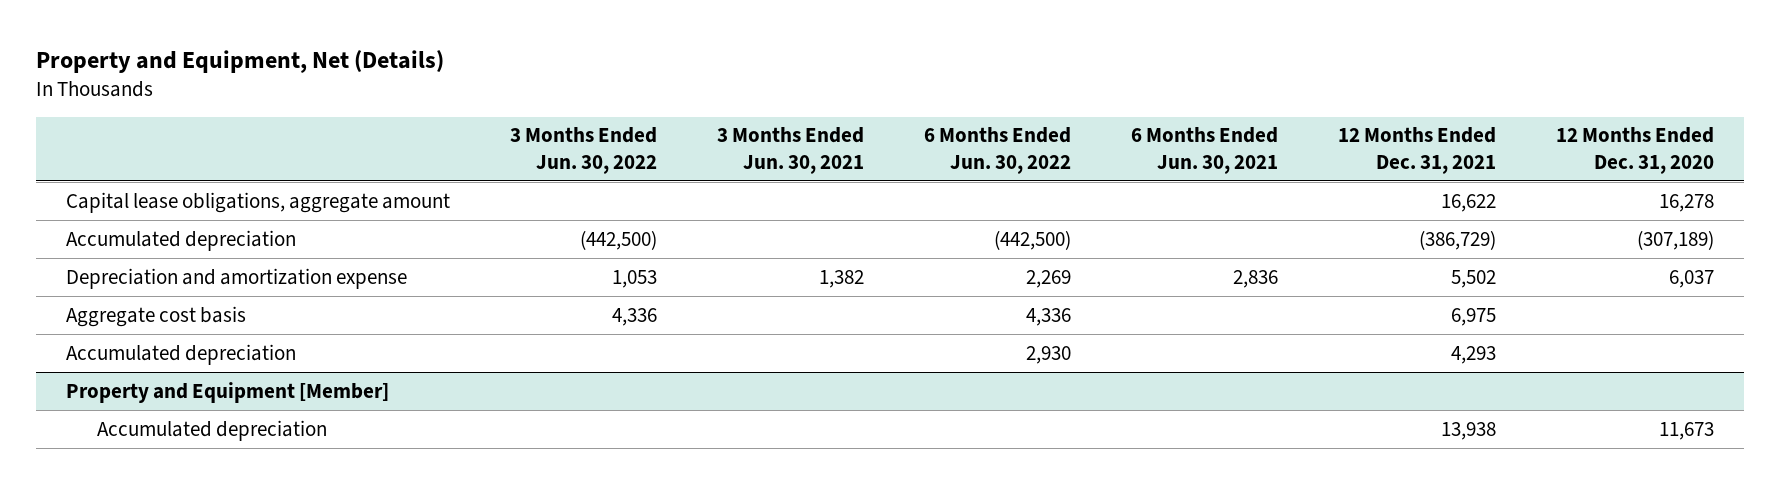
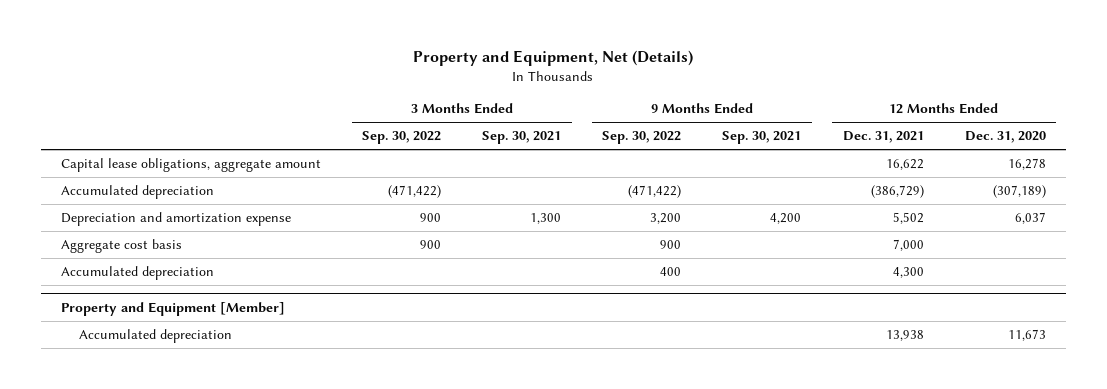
- | 3 Months Ended Jun. 30, 2022 | 3 Months Ended Jun. 30, 2021 | 6 Months Ended Jun. 30, 2022 | 6 Months Ended Jun. 30, 2021 | 12 Months Ended Dec. 31, 2021 | 12 Months Ended Dec. 31, 2020
+ | 3 Months Ended Sep. 30, 2022 | 3 Months Ended Sep. 30, 2021 | 9 Months Ended Sep. 30, 2022 | 9 Months Ended Sep. 30, 2021 | 12 Months Ended Dec. 31, 2021 | 12 Months Ended Dec. 31, 2020
- Aggregate cost basis | 4,336 | | 4,336 | | 6,975 |
- Accumulated depreciation | | | 2,930 | | 4,293 |
+ Aggregate cost basis | 900 | | 900 | | 7,000 |
+ Accumulated depreciation | | | 400 | | 4,300 |

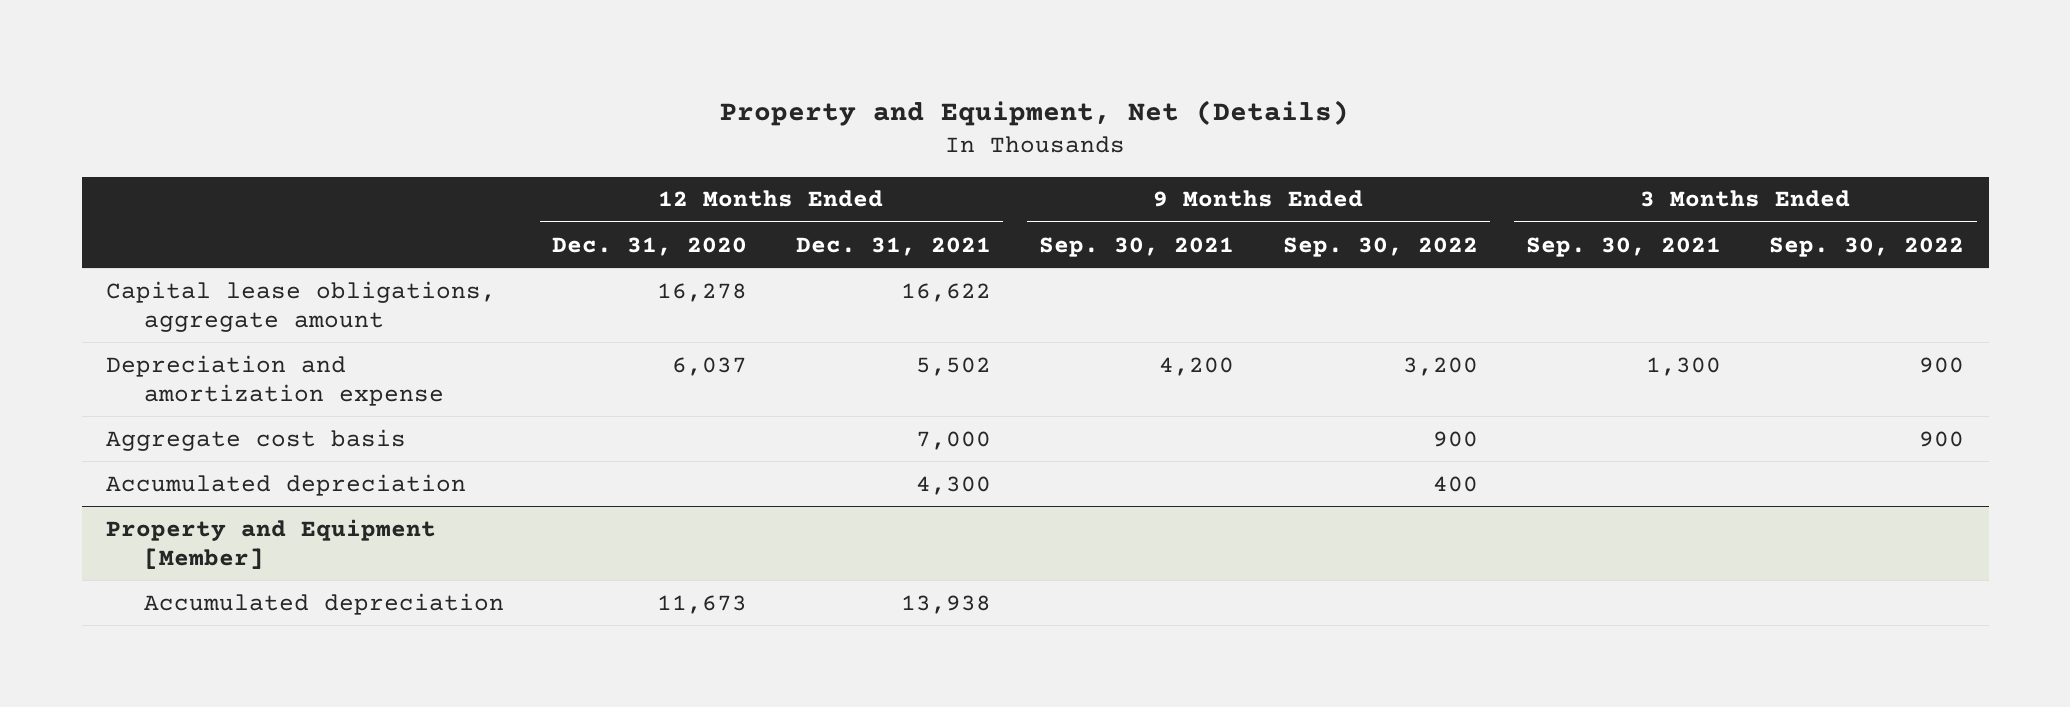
- | 3 Months Ended Sep. 30, 2022 | 3 Months Ended Sep. 30, 2021 | 9 Months Ended Sep. 30, 2022 | 9 Months Ended Sep. 30, 2021 | 12 Months Ended Dec. 31, 2021 | 12 Months Ended Dec. 31, 2020
+ | 12 Months Ended Dec. 31, 2020 | 12 Months Ended Dec. 31, 2021 | 9 Months Ended Sep. 30, 2021 | 9 Months Ended Sep. 30, 2022 | 3 Months Ended Sep. 30, 2021 | 3 Months Ended Sep. 30, 2022
- Accumulated depreciation | (471,422) | | (471,422) | | (386,729) | (307,189)

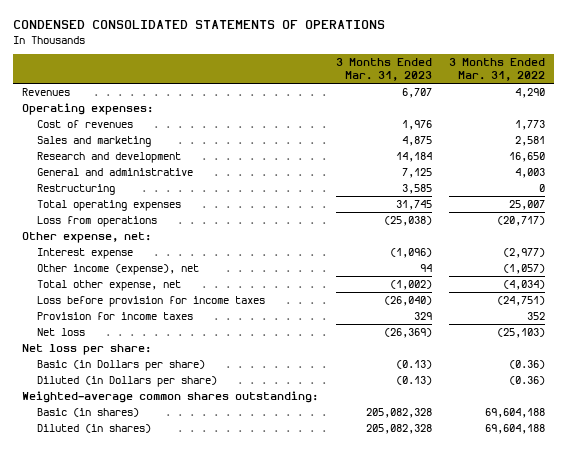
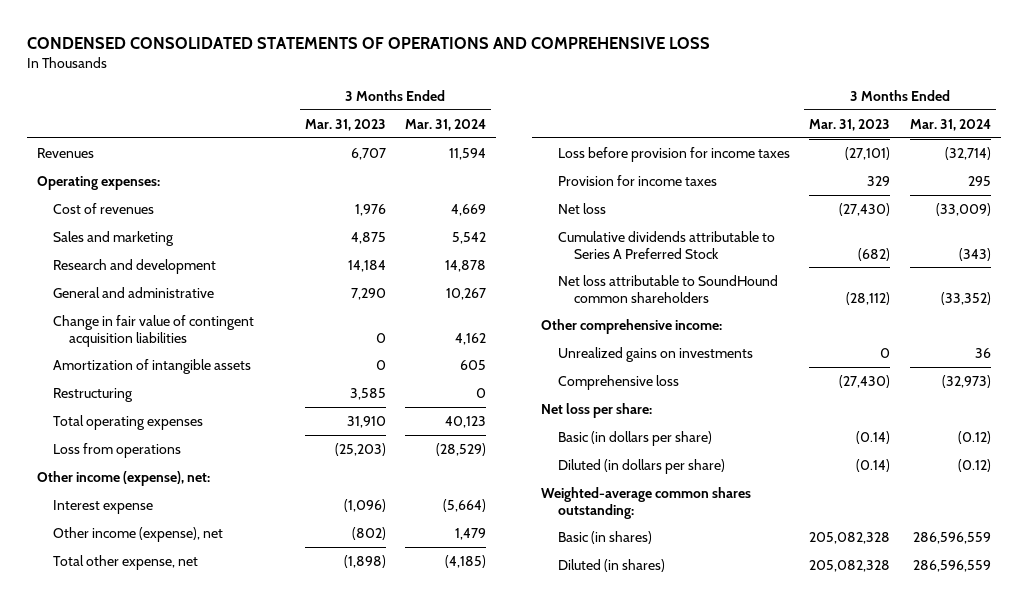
- CONDENSED CONSOLIDATED STATEMENTS OF OPERATIONS
+ CONDENSED CONSOLIDATED STATEMENTS OF OPERATIONS AND COMPREHENSIVE LOSS
- | 3 Months Ended Mar. 31, 2023 | 3 Months Ended Mar. 31, 2022
+ | 3 Months Ended Mar. 31, 2023 | 3 Months Ended Mar. 31, 2024
- General and administrative | 7,125 | 4,003
+ General and administrative | 7,290 | 10,267
+ Change in fair value of contingent acquisition liabilities | 0 | 4,162
+ Amortization of intangible assets | 0 | 605
- Total operating expenses | 31,745 | 25,007
- Loss from operations | (25,038) | (20,717)
- Other expense, net:
+ Total operating expenses | 31,910 | 40,123
+ Loss from operations | (25,203) | (28,529)
+ Other income (expense), net:
- Other income (expense), net | 94 | (1,057)
- Total other expense, net | (1,002) | (4,034)
- Loss before provision for income taxes | (26,040) | (24,751)
+ Other income (expense), net | (802) | 1,479
+ Total other expense, net | (1,898) | (4,185)
+ Loss before provision for income taxes | (27,101) | (32,714)
- Net loss | (26,369) | (25,103)
+ Net loss | (27,430) | (33,009)
+ Cumulative dividends attributable to Series A Preferred Stock | (682) | (343)
+ Net loss attributable to SoundHound common shareholders | (28,112) | (33,352)
+ Other comprehensive income:
+ Unrealized gains on investments | 0 | 36
+ Comprehensive loss | (27,430) | (32,973)
- Basic (in Dollars per share) | (0.13) | (0.36)
- Diluted (in Dollars per share) | (0.13) | (0.36)
+ Basic (in dollars per share) | (0.14) | (0.12)
+ Diluted (in dollars per share) | (0.14) | (0.12)

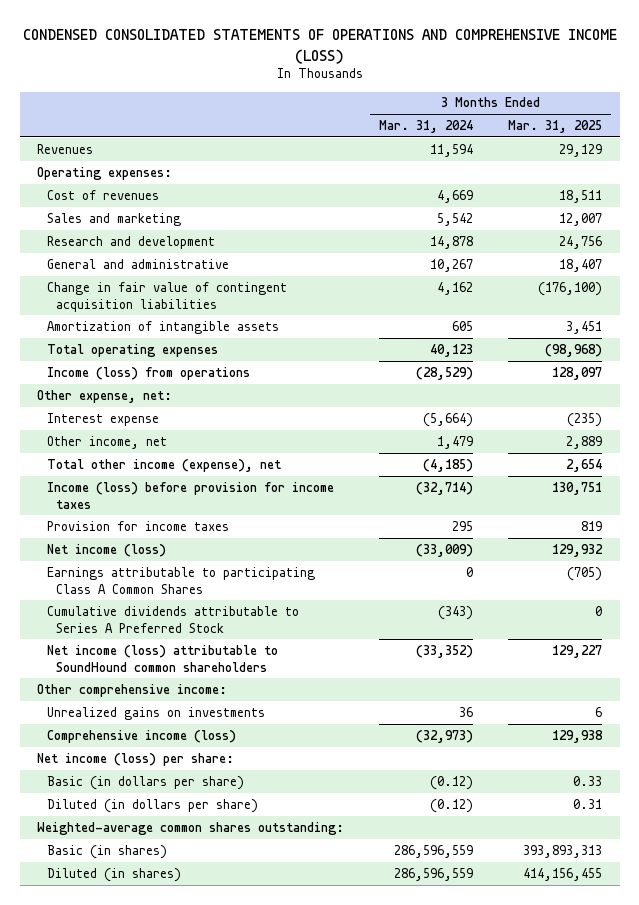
- CONDENSED CONSOLIDATED STATEMENTS OF OPERATIONS AND COMPREHENSIVE LOSS
+ CONDENSED CONSOLIDATED STATEMENTS OF OPERATIONS AND COMPREHENSIVE INCOME (LOSS)
- | 3 Months Ended Mar. 31, 2023 | 3 Months Ended Mar. 31, 2024
+ | 3 Months Ended Mar. 31, 2024 | 3 Months Ended Mar. 31, 2025
- Restructuring | 3,585 | 0
- Loss from operations | (25,203) | (28,529)
- Other income (expense), net:
+ Income (loss) from operations | (28,529) | 128,097
+ Other expense, net:
- Other income (expense), net | (802) | 1,479
- Total other expense, net | (1,898) | (4,185)
- Loss before provision for income taxes | (27,101) | (32,714)
+ Other income, net | 1,479 | 2,889
+ Total other income (expense), net | (4,185) | 2,654
+ Income (loss) before provision for income taxes | (32,714) | 130,751
- Net loss | (27,430) | (33,009)
+ Net income (loss) | (33,009) | 129,932
+ Earnings attributable to participating Class A Common Shares | 0 | (705)
- Net loss attributable to SoundHound common shareholders | (28,112) | (33,352)
+ Net income (loss) attributable to SoundHound common shareholders | (33,352) | 129,227
- Comprehensive loss | (27,430) | (32,973)
- Net loss per share:
+ Comprehensive income (loss) | (32,973) | 129,938
+ Net income (loss) per share:

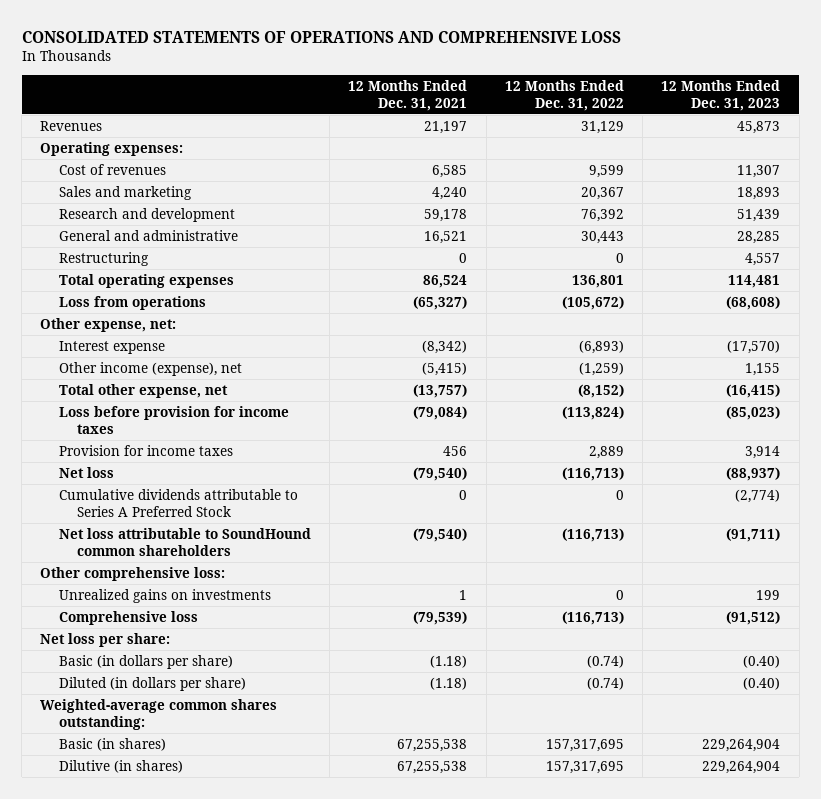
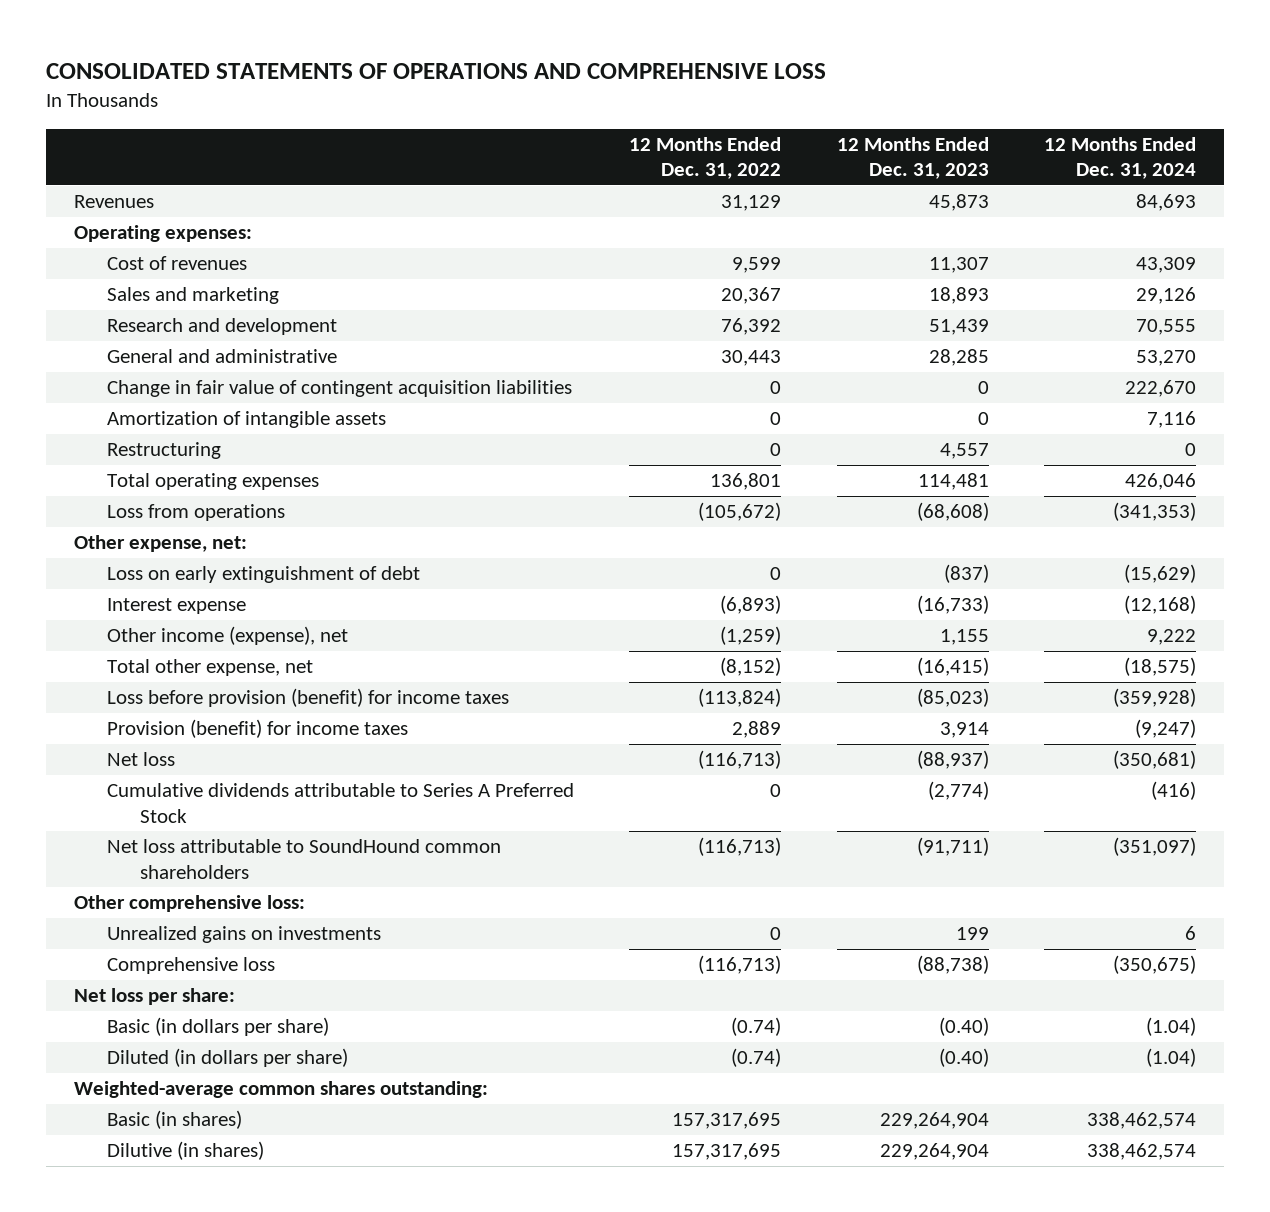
- | 12 Months Ended Dec. 31, 2021 | 12 Months Ended Dec. 31, 2022 | 12 Months Ended Dec. 31, 2023
+ | 12 Months Ended Dec. 31, 2022 | 12 Months Ended Dec. 31, 2023 | 12 Months Ended Dec. 31, 2024
+ Change in fair value of contingent acquisition liabilities | 0 | 0 | 222,670
+ Amortization of intangible assets | 0 | 0 | 7,116
- Interest expense | (8,342) | (6,893) | (17,570)
+ Loss on early extinguishment of debt | 0 | (837) | (15,629)
+ Interest expense | (6,893) | (16,733) | (12,168)
- Loss before provision for income taxes | (79,084) | (113,824) | (85,023)
- Provision for income taxes | 456 | 2,889 | 3,914
+ Loss before provision (benefit) for income taxes | (113,824) | (85,023) | (359,928)
+ Provision (benefit) for income taxes | 2,889 | 3,914 | (9,247)
- Comprehensive loss | (79,539) | (116,713) | (91,512)
+ Comprehensive loss | (116,713) | (88,738) | (350,675)

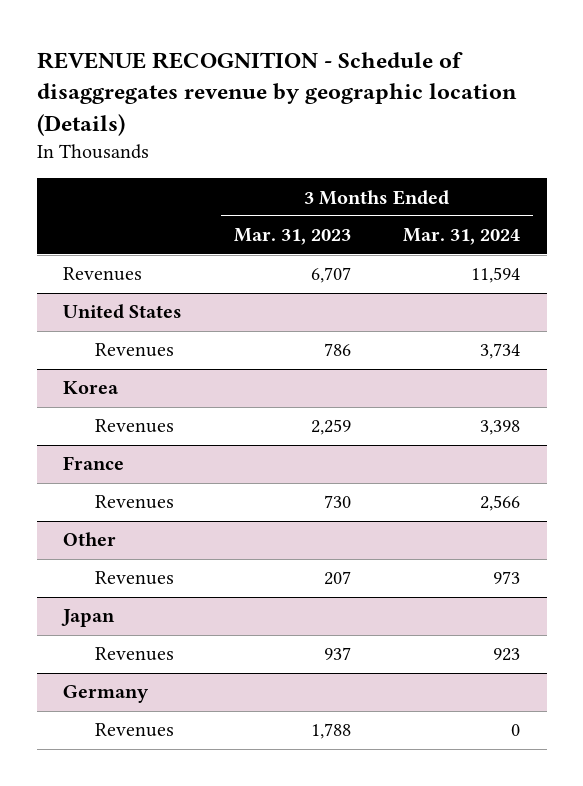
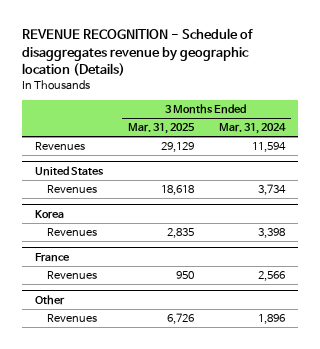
- | 3 Months Ended Mar. 31, 2023 | 3 Months Ended Mar. 31, 2024
+ | 3 Months Ended Mar. 31, 2025 | 3 Months Ended Mar. 31, 2024
@ Other
- Revenues | 207 | 973
- Japan
- Revenues | 937 | 923
- Germany
- Revenues | 1,788 | 0
@ Other
+ Revenues | 6,726 | 1,896

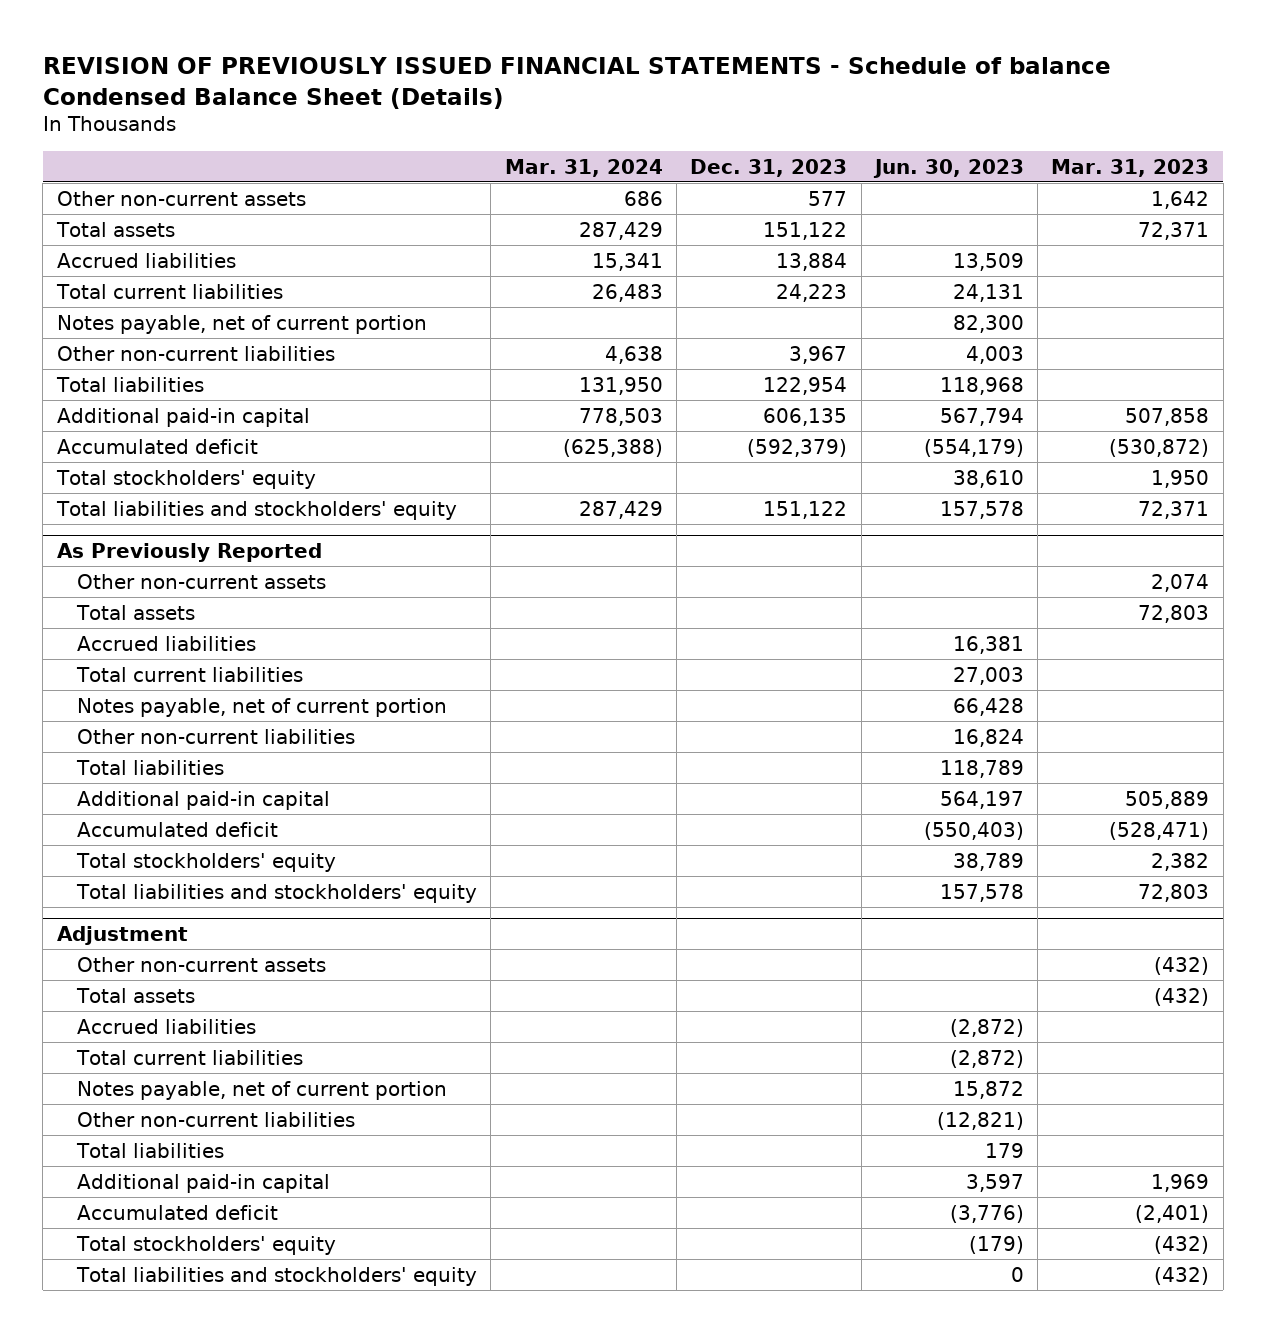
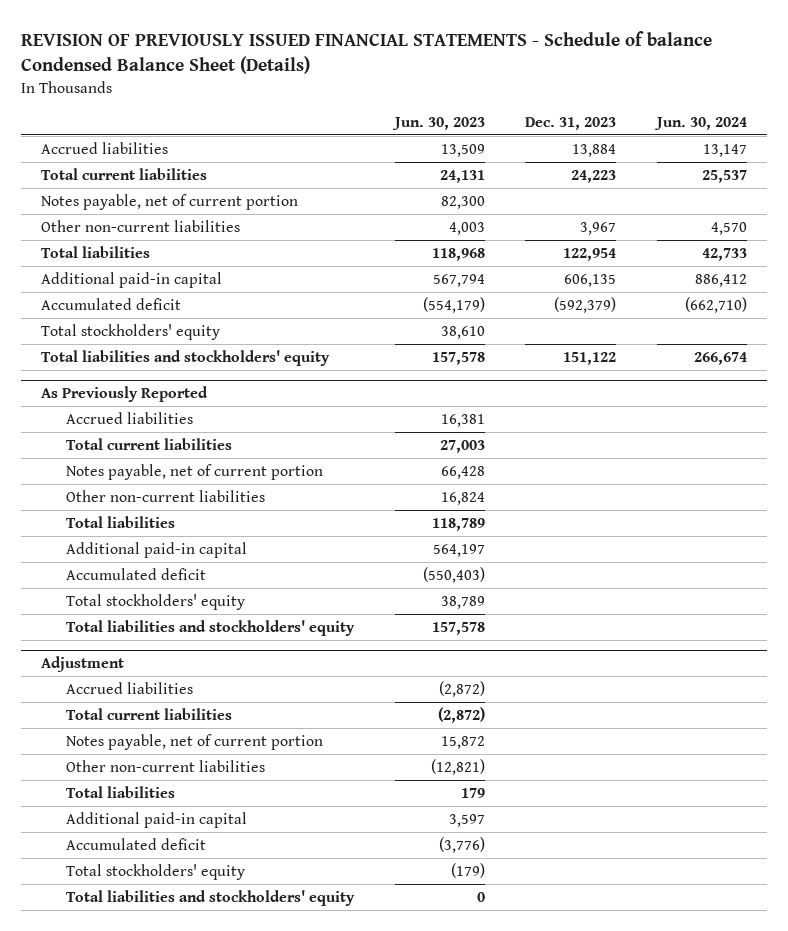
- | Mar. 31, 2024 | Dec. 31, 2023 | Jun. 30, 2023 | Mar. 31, 2023
+ | Jun. 30, 2023 | Dec. 31, 2023 | Jun. 30, 2024
- Other non-current assets | 686 | 577 | | 1,642
- Total assets | 287,429 | 151,122 | | 72,371
@ As Previously Reported
- Other non-current assets | | | | 2,074
- Total assets | | | | 72,803
@ Adjustment
- Other non-current assets | | | | (432)
- Total assets | | | | (432)

